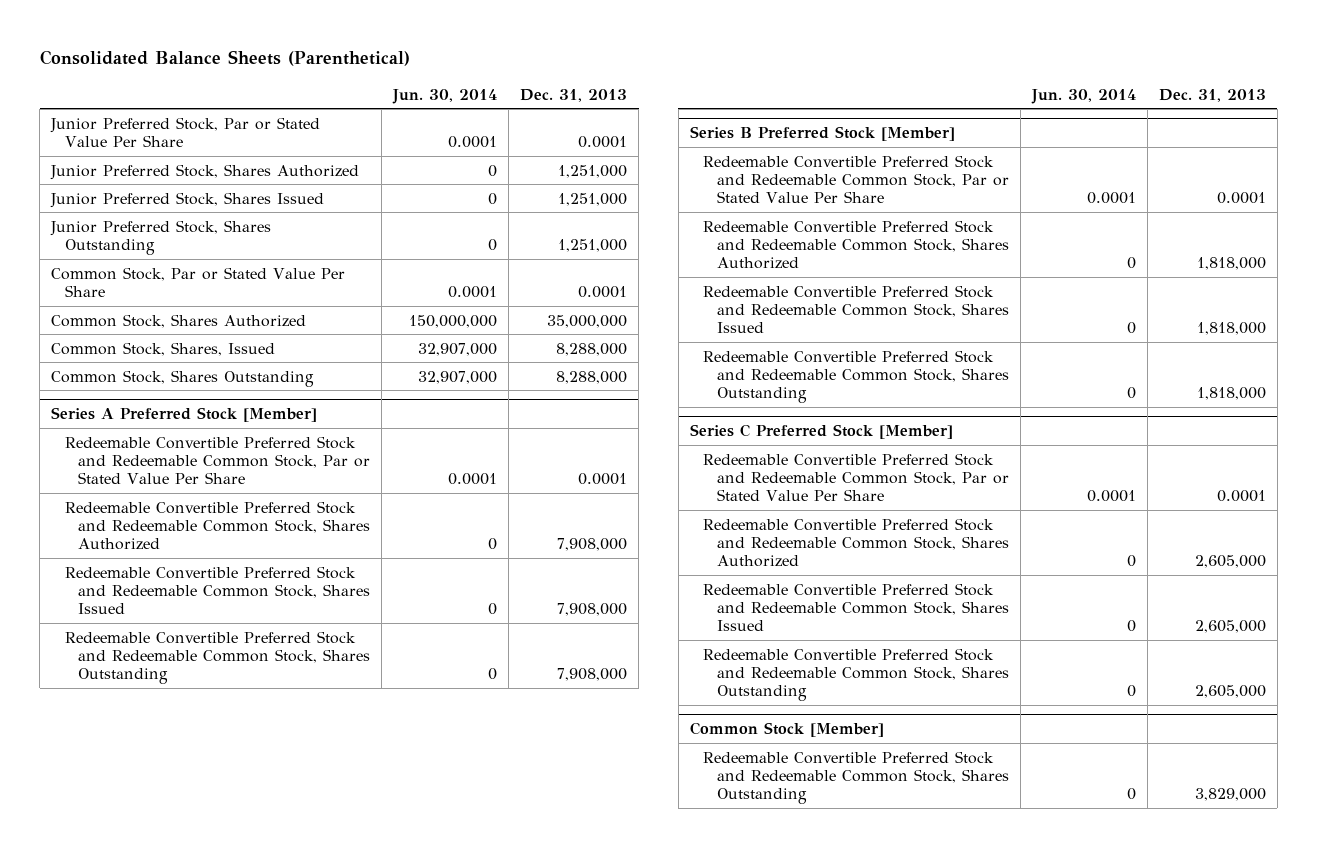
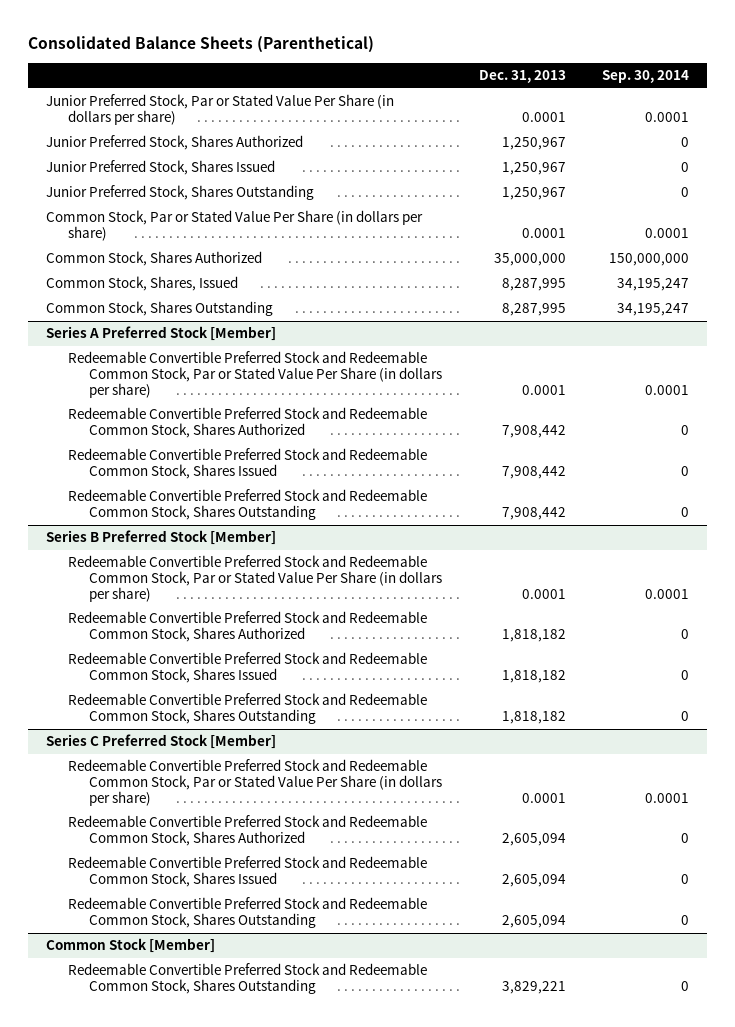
- | Jun. 30, 2014 | Dec. 31, 2013
+ | Dec. 31, 2013 | Sep. 30, 2014
- Junior Preferred Stock, Par or Stated Value Per Share | 0.0001 | 0.0001
- Junior Preferred Stock, Shares Authorized | 0 | 1,251,000
- Junior Preferred Stock, Shares Issued | 0 | 1,251,000
- Junior Preferred Stock, Shares Outstanding | 0 | 1,251,000
- Common Stock, Par or Stated Value Per Share | 0.0001 | 0.0001
+ Junior Preferred Stock, Par or Stated Value Per Share (in dollars per share) | 0.0001 | 0.0001
+ Junior Preferred Stock, Shares Authorized | 1,250,967 | 0
+ Junior Preferred Stock, Shares Issued | 1,250,967 | 0
+ Junior Preferred Stock, Shares Outstanding | 1,250,967 | 0
+ Common Stock, Par or Stated Value Per Share (in dollars per share) | 0.0001 | 0.0001
- Common Stock, Shares, Issued | 32,907,000 | 8,288,000
- Common Stock, Shares Outstanding | 32,907,000 | 8,288,000
+ Common Stock, Shares, Issued | 8,287,995 | 34,195,247
+ Common Stock, Shares Outstanding | 8,287,995 | 34,195,247
@ Series A Preferred Stock [Member]
- Redeemable Convertible Preferred Stock and Redeemable Common Stock, Par or Stated Value Per Share | 0.0001 | 0.0001
- Redeemable Convertible Preferred Stock and Redeemable Common Stock, Shares Authorized | 0 | 7,908,000
- Redeemable Convertible Preferred Stock and Redeemable Common Stock, Shares Issued | 0 | 7,908,000
- Redeemable Convertible Preferred Stock and Redeemable Common Stock, Shares Outstanding | 0 | 7,908,000
+ Redeemable Convertible Preferred Stock and Redeemable Common Stock, Par or Stated Value Per Share (in dollars per share) | 0.0001 | 0.0001
+ Redeemable Convertible Preferred Stock and Redeemable Common Stock, Shares Authorized | 7,908,442 | 0
+ Redeemable Convertible Preferred Stock and Redeemable Common Stock, Shares Issued | 7,908,442 | 0
+ Redeemable Convertible Preferred Stock and Redeemable Common Stock, Shares Outstanding | 7,908,442 | 0
@ Series B Preferred Stock [Member]
- Redeemable Convertible Preferred Stock and Redeemable Common Stock, Par or Stated Value Per Share | 0.0001 | 0.0001
- Redeemable Convertible Preferred Stock and Redeemable Common Stock, Shares Authorized | 0 | 1,818,000
- Redeemable Convertible Preferred Stock and Redeemable Common Stock, Shares Issued | 0 | 1,818,000
- Redeemable Convertible Preferred Stock and Redeemable Common Stock, Shares Outstanding | 0 | 1,818,000
+ Redeemable Convertible Preferred Stock and Redeemable Common Stock, Par or Stated Value Per Share (in dollars per share) | 0.0001 | 0.0001
+ Redeemable Convertible Preferred Stock and Redeemable Common Stock, Shares Authorized | 1,818,182 | 0
+ Redeemable Convertible Preferred Stock and Redeemable Common Stock, Shares Issued | 1,818,182 | 0
+ Redeemable Convertible Preferred Stock and Redeemable Common Stock, Shares Outstanding | 1,818,182 | 0
@ Series C Preferred Stock [Member]
- Redeemable Convertible Preferred Stock and Redeemable Common Stock, Par or Stated Value Per Share | 0.0001 | 0.0001
- Redeemable Convertible Preferred Stock and Redeemable Common Stock, Shares Authorized | 0 | 2,605,000
- Redeemable Convertible Preferred Stock and Redeemable Common Stock, Shares Issued | 0 | 2,605,000
- Redeemable Convertible Preferred Stock and Redeemable Common Stock, Shares Outstanding | 0 | 2,605,000
+ Redeemable Convertible Preferred Stock and Redeemable Common Stock, Par or Stated Value Per Share (in dollars per share) | 0.0001 | 0.0001
+ Redeemable Convertible Preferred Stock and Redeemable Common Stock, Shares Authorized | 2,605,094 | 0
+ Redeemable Convertible Preferred Stock and Redeemable Common Stock, Shares Issued | 2,605,094 | 0
+ Redeemable Convertible Preferred Stock and Redeemable Common Stock, Shares Outstanding | 2,605,094 | 0
@ Common Stock [Member]
- Redeemable Convertible Preferred Stock and Redeemable Common Stock, Shares Outstanding | 0 | 3,829,000
+ Redeemable Convertible Preferred Stock and Redeemable Common Stock, Shares Outstanding | 3,829,221 | 0

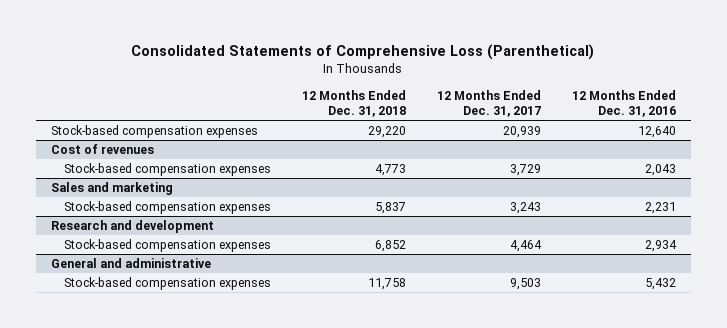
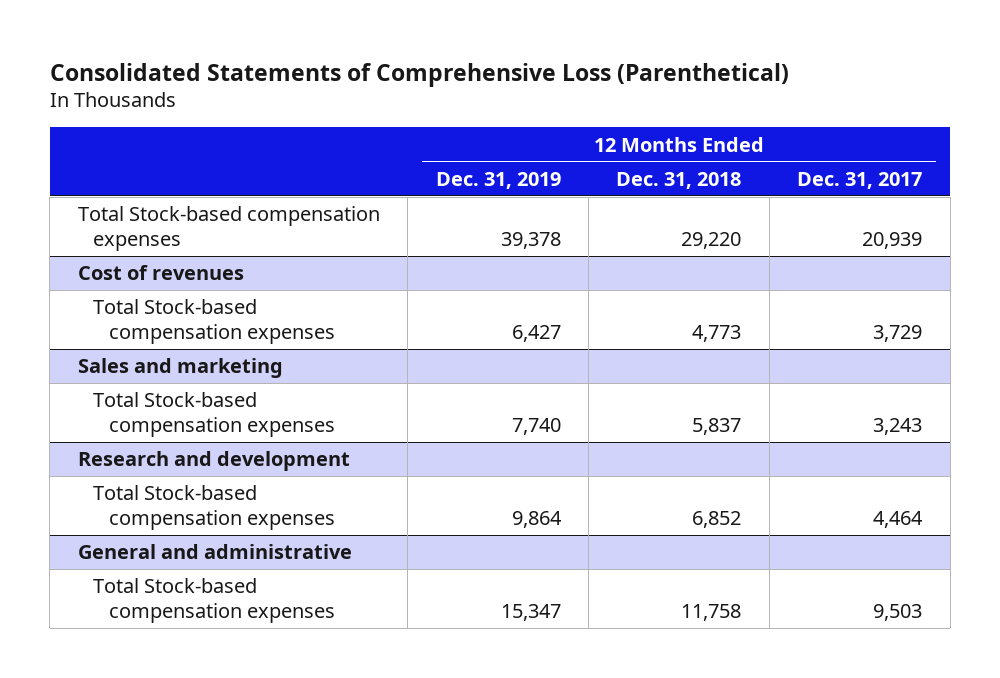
- | 12 Months Ended Dec. 31, 2018 | 12 Months Ended Dec. 31, 2017 | 12 Months Ended Dec. 31, 2016
+ | 12 Months Ended Dec. 31, 2019 | 12 Months Ended Dec. 31, 2018 | 12 Months Ended Dec. 31, 2017
- Stock-based compensation expenses | 29,220 | 20,939 | 12,640
+ Total Stock-based compensation expenses | 39,378 | 29,220 | 20,939
@ Cost of revenues
- Stock-based compensation expenses | 4,773 | 3,729 | 2,043
+ Total Stock-based compensation expenses | 6,427 | 4,773 | 3,729
@ Sales and marketing
- Stock-based compensation expenses | 5,837 | 3,243 | 2,231
+ Total Stock-based compensation expenses | 7,740 | 5,837 | 3,243
@ Research and development
- Stock-based compensation expenses | 6,852 | 4,464 | 2,934
+ Total Stock-based compensation expenses | 9,864 | 6,852 | 4,464
@ General and administrative
- Stock-based compensation expenses | 11,758 | 9,503 | 5,432
+ Total Stock-based compensation expenses | 15,347 | 11,758 | 9,503

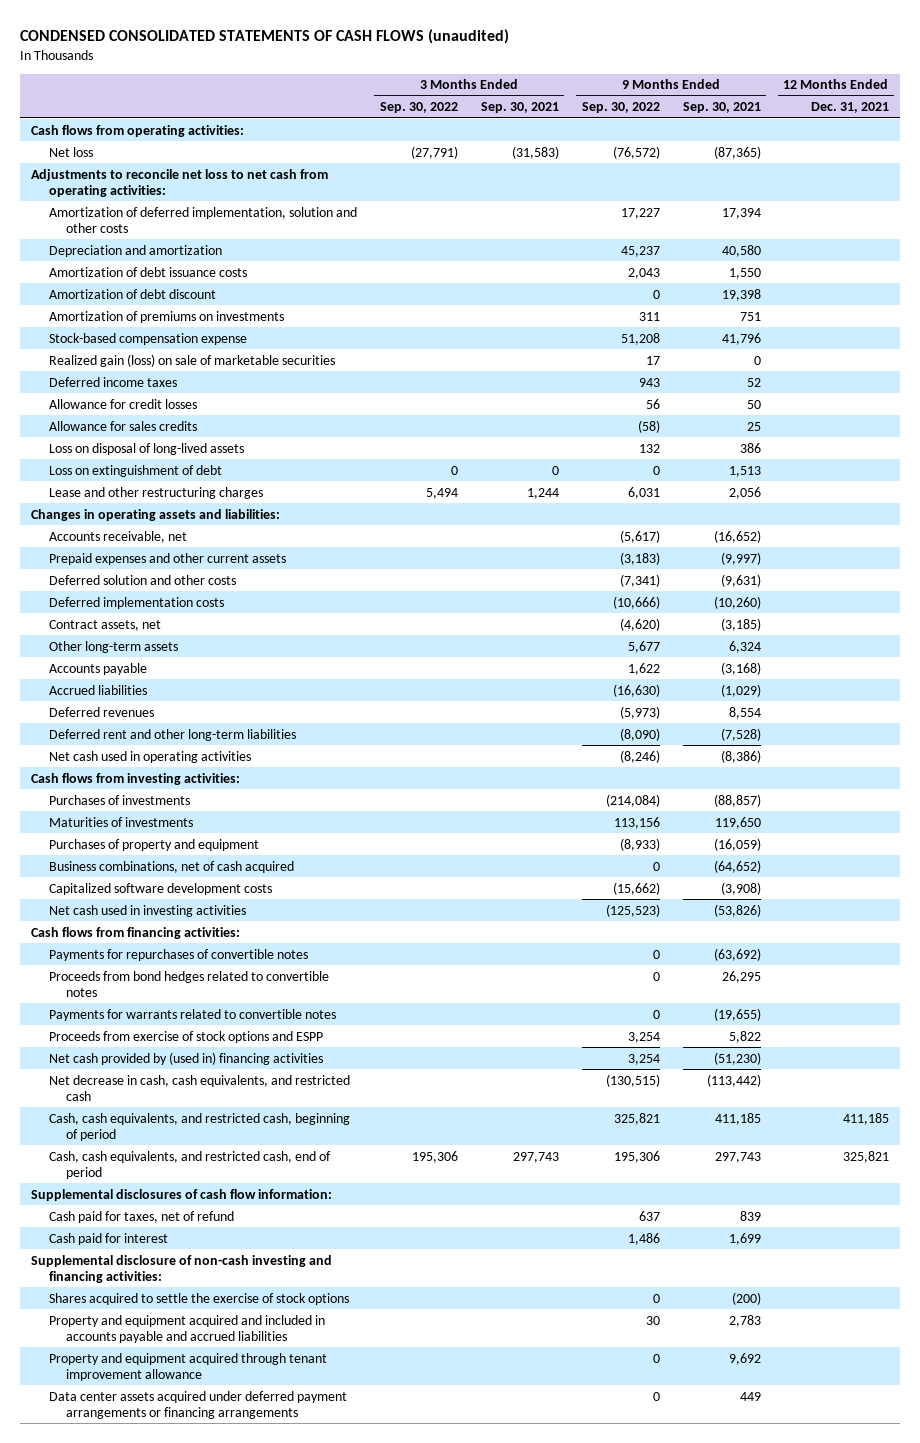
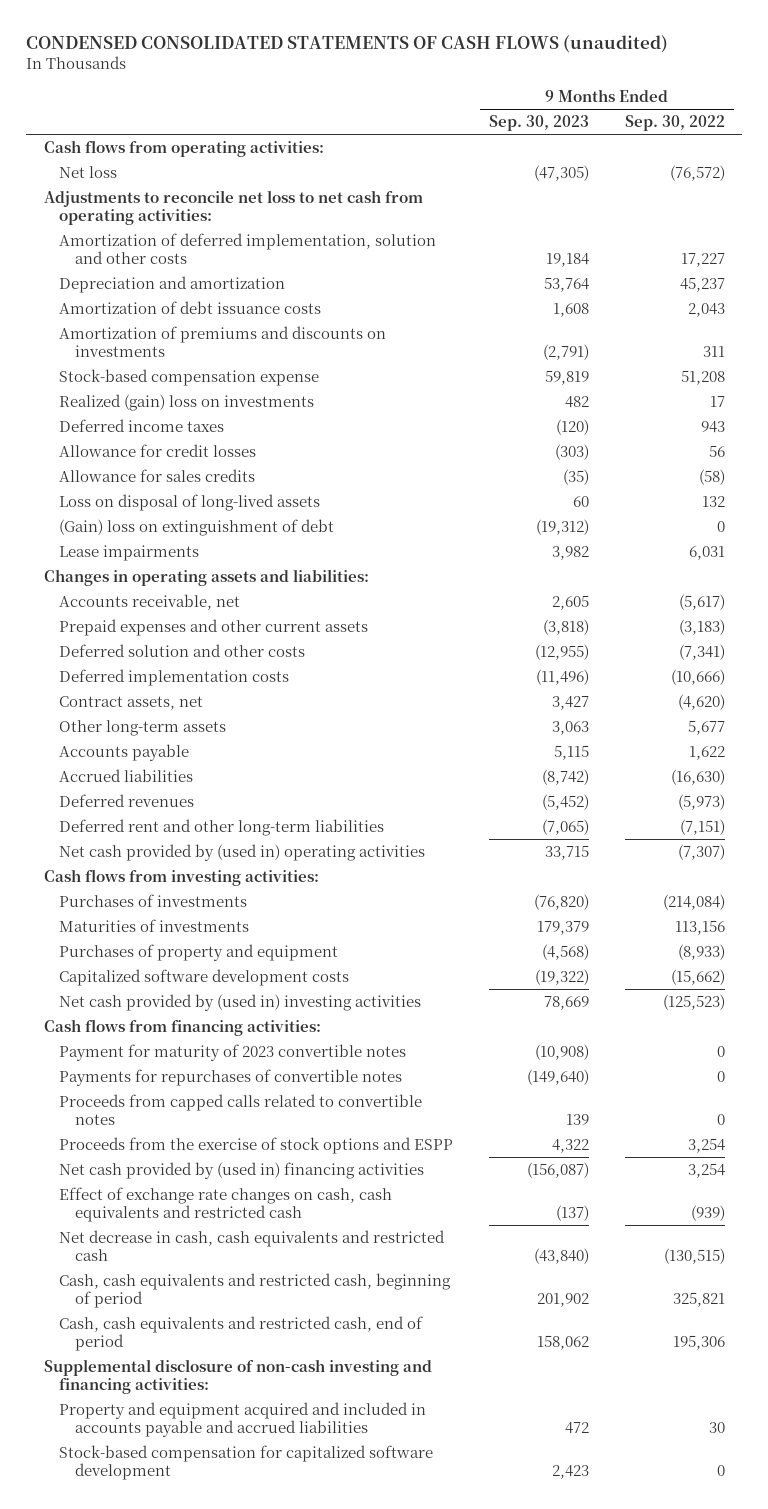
- | 3 Months Ended Sep. 30, 2022 | 3 Months Ended Sep. 30, 2021 | 9 Months Ended Sep. 30, 2022 | 9 Months Ended Sep. 30, 2021 | 12 Months Ended Dec. 31, 2021
+ | 9 Months Ended Sep. 30, 2023 | 9 Months Ended Sep. 30, 2022
- Amortization of debt discount | | | 0 | 19,398 |
- Amortization of premiums on investments | | | 311 | 751 |
+ Amortization of premiums and discounts on investments | (2,791) | 311
- Realized gain (loss) on sale of marketable securities | | | 17 | 0 |
+ Realized (gain) loss on investments | 482 | 17
- Loss on extinguishment of debt | 0 | 0 | 0 | 1,513 |
- Lease and other restructuring charges | 5,494 | 1,244 | 6,031 | 2,056 |
+ (Gain) loss on extinguishment of debt | (19,312) | 0
+ Lease impairments | 3,982 | 6,031
- Deferred rent and other long-term liabilities | | | (8,090) | (7,528) |
- Net cash used in operating activities | | | (8,246) | (8,386) |
+ Deferred rent and other long-term liabilities | (7,065) | (7,151)
+ Net cash provided by (used in) operating activities | 33,715 | (7,307)
- Business combinations, net of cash acquired | | | 0 | (64,652) |
- Net cash used in investing activities | | | (125,523) | (53,826) |
+ Net cash provided by (used in) investing activities | 78,669 | (125,523)
+ Payment for maturity of 2023 convertible notes | (10,908) | 0
- Proceeds from bond hedges related to convertible notes | | | 0 | 26,295 |
- Payments for warrants related to convertible notes | | | 0 | (19,655) |
- Proceeds from exercise of stock options and ESPP | | | 3,254 | 5,822 |
+ Proceeds from capped calls related to convertible notes | 139 | 0
+ Proceeds from the exercise of stock options and ESPP | 4,322 | 3,254
- Net decrease in cash, cash equivalents, and restricted cash | | | (130,515) | (113,442) |
- Cash, cash equivalents, and restricted cash, beginning of period | | | 325,821 | 411,185 | 411,185
- Cash, cash equivalents, and restricted cash, end of period | 195,306 | 297,743 | 195,306 | 297,743 | 325,821
- Supplemental disclosures of cash flow information:
- Cash paid for taxes, net of refund | | | 637 | 839 |
- Cash paid for interest | | | 1,486 | 1,699 |
+ Effect of exchange rate changes on cash, cash equivalents and restricted cash | (137) | (939)
+ Net decrease in cash, cash equivalents and restricted cash | (43,840) | (130,515)
+ Cash, cash equivalents and restricted cash, beginning of period | 201,902 | 325,821
+ Cash, cash equivalents and restricted cash, end of period | 158,062 | 195,306
- Shares acquired to settle the exercise of stock options | | | 0 | (200) |
- Property and equipment acquired through tenant improvement allowance | | | 0 | 9,692 |
- Data center assets acquired under deferred payment arrangements or financing arrangements | | | 0 | 449 |
+ Stock-based compensation for capitalized software development | 2,423 | 0

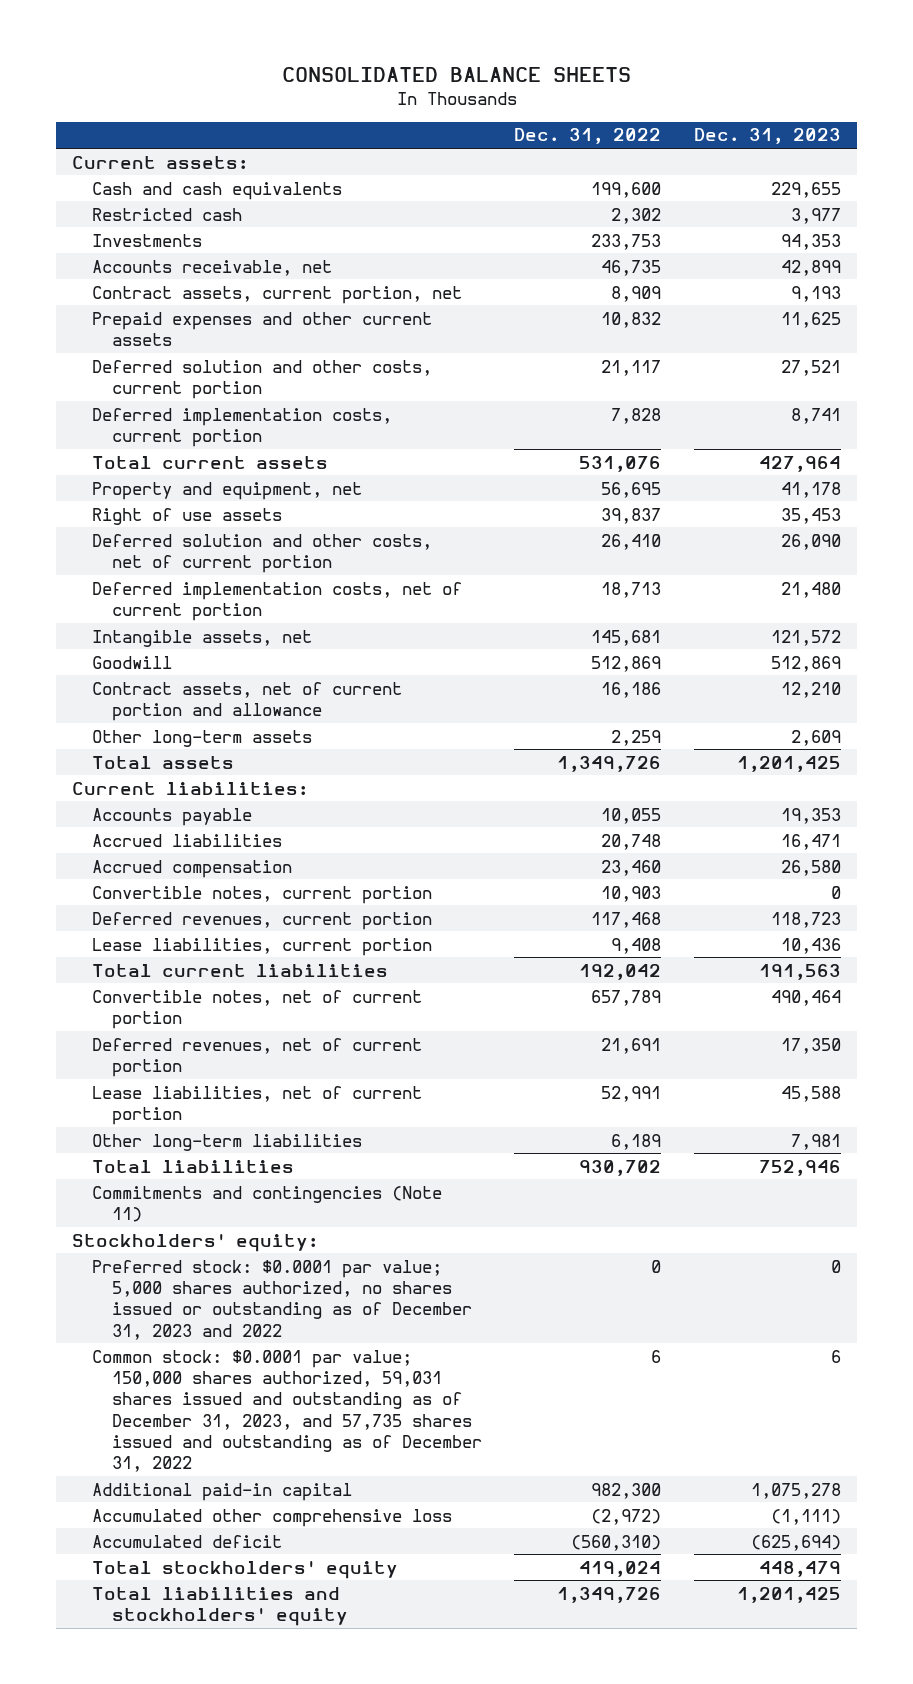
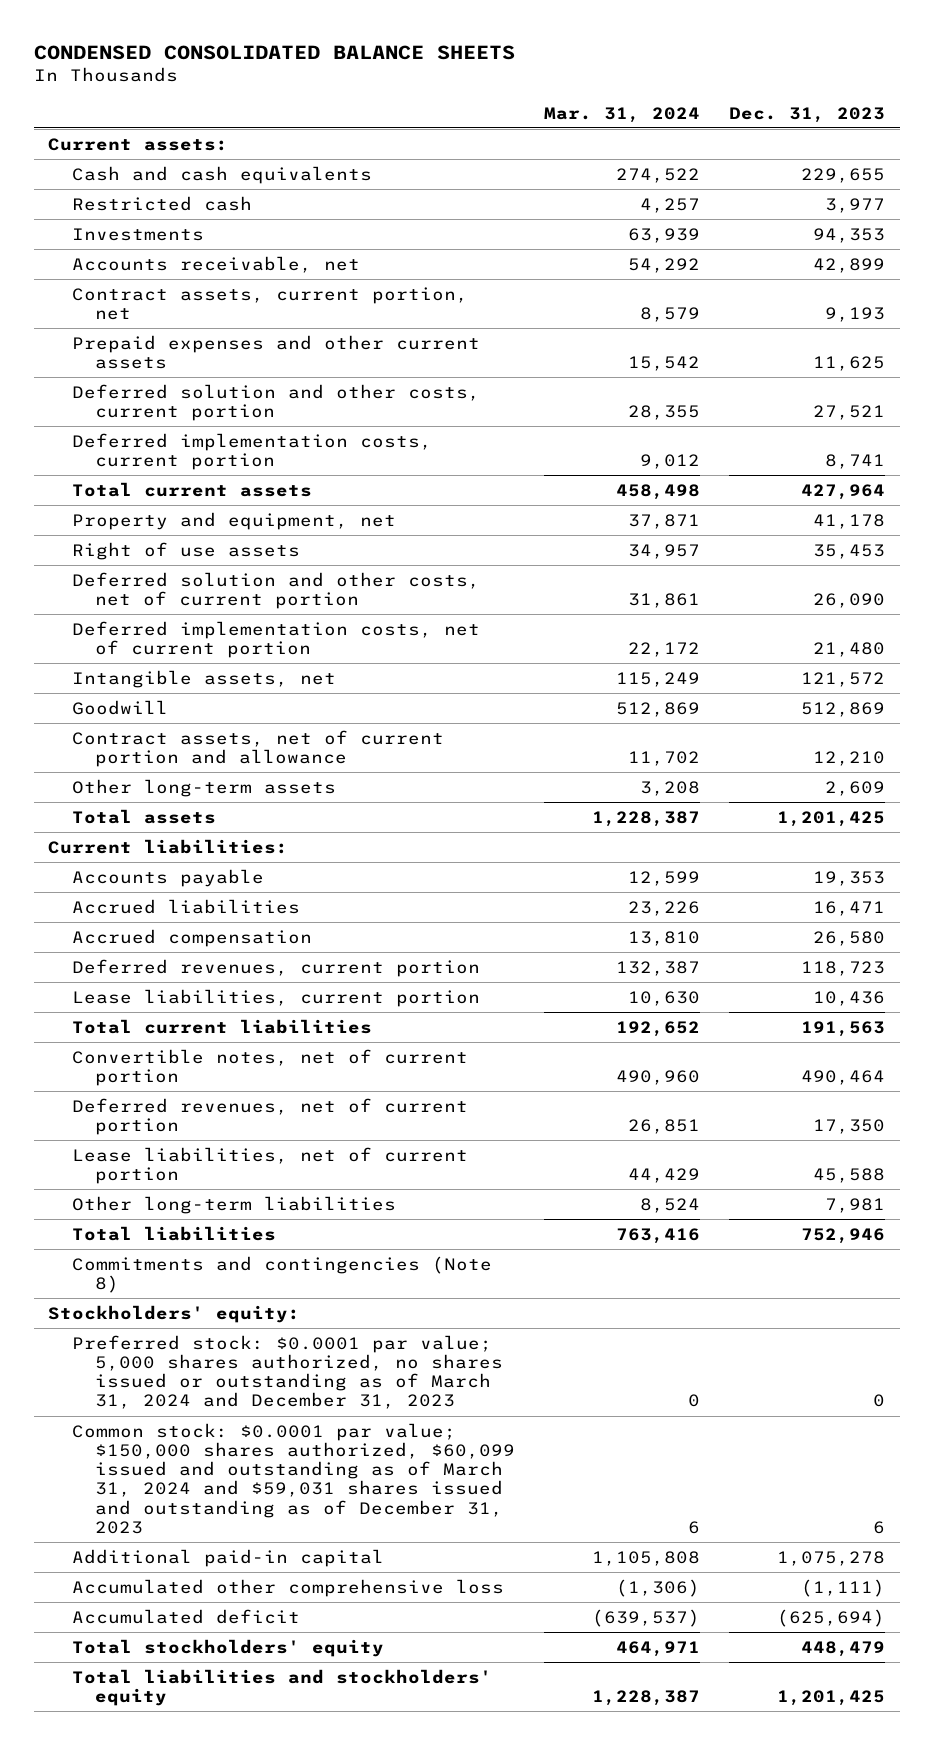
- CONSOLIDATED BALANCE SHEETS
+ CONDENSED CONSOLIDATED BALANCE SHEETS
- | Dec. 31, 2022 | Dec. 31, 2023
+ | Mar. 31, 2024 | Dec. 31, 2023
- Convertible notes, current portion | 10,903 | 0
- Commitments and contingencies (Note 11)
+ Commitments and contingencies (Note 8)
- Preferred stock: $0.0001 par value; 5,000 shares authorized, no shares issued or outstanding as of December 31, 2023 and 2022 | 0 | 0
- Common stock: $0.0001 par value; 150,000 shares authorized, 59,031 shares issued and outstanding as of December 31, 2023, and 57,735 shares issued and outstanding as of December 31, 2022 | 6 | 6
+ Preferred stock: $0.0001 par value; 5,000 shares authorized, no shares issued or outstanding as of March 31, 2024 and December 31, 2023 | 0 | 0
+ Common stock: $0.0001 par value; $150,000 shares authorized, $60,099 issued and outstanding as of March 31, 2024 and $59,031 shares issued and outstanding as of December 31, 2023 | 6 | 6

